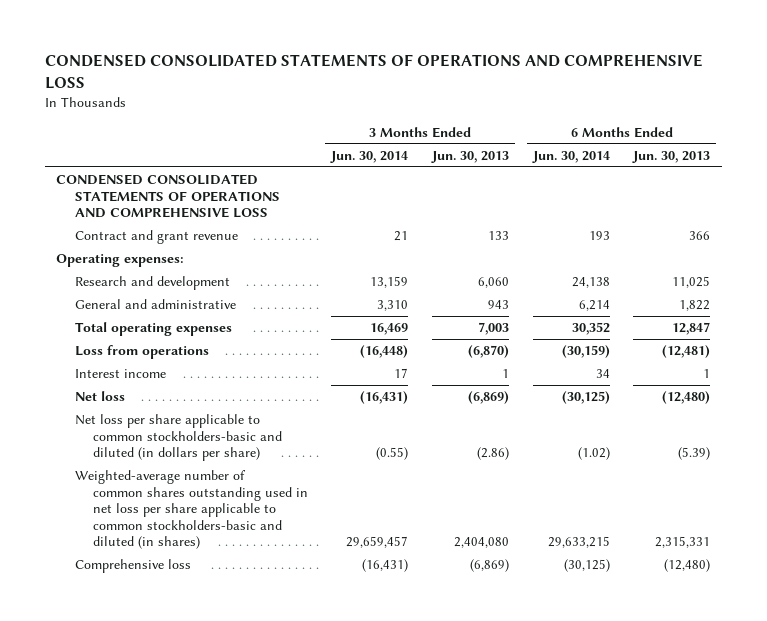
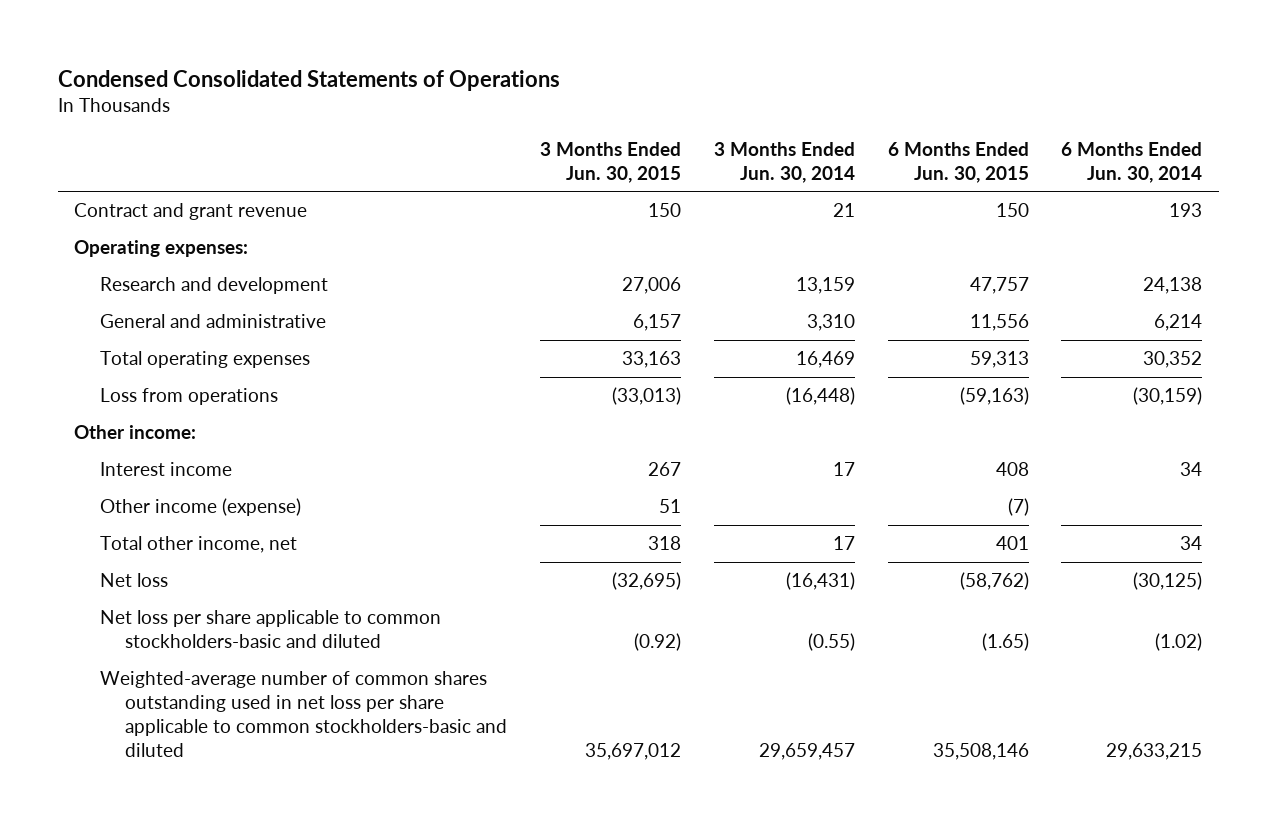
- CONDENSED CONSOLIDATED STATEMENTS OF OPERATIONS AND COMPREHENSIVE LOSS
+ Condensed Consolidated Statements of Operations
- | 3 Months Ended Jun. 30, 2014 | 3 Months Ended Jun. 30, 2013 | 6 Months Ended Jun. 30, 2014 | 6 Months Ended Jun. 30, 2013
+ | 3 Months Ended Jun. 30, 2015 | 3 Months Ended Jun. 30, 2014 | 6 Months Ended Jun. 30, 2015 | 6 Months Ended Jun. 30, 2014
- CONDENSED CONSOLIDATED STATEMENTS OF OPERATIONS AND COMPREHENSIVE LOSS
+ Other income:
+ Other income (expense) | 51 | | (7) |
+ Total other income, net | 318 | 17 | 401 | 34
- Net loss per share applicable to common stockholders-basic and diluted (in dollars per share) | (0.55) | (2.86) | (1.02) | (5.39)
- Weighted-average number of common shares outstanding used in net loss per share applicable to common stockholders-basic and diluted (in shares) | 29,659,457 | 2,404,080 | 29,633,215 | 2,315,331
- Comprehensive loss | (16,431) | (6,869) | (30,125) | (12,480)
+ Net loss per share applicable to common stockholders-basic and diluted | (0.92) | (0.55) | (1.65) | (1.02)
+ Weighted-average number of common shares outstanding used in net loss per share applicable to common stockholders-basic and diluted | 35,697,012 | 29,659,457 | 35,508,146 | 29,633,215

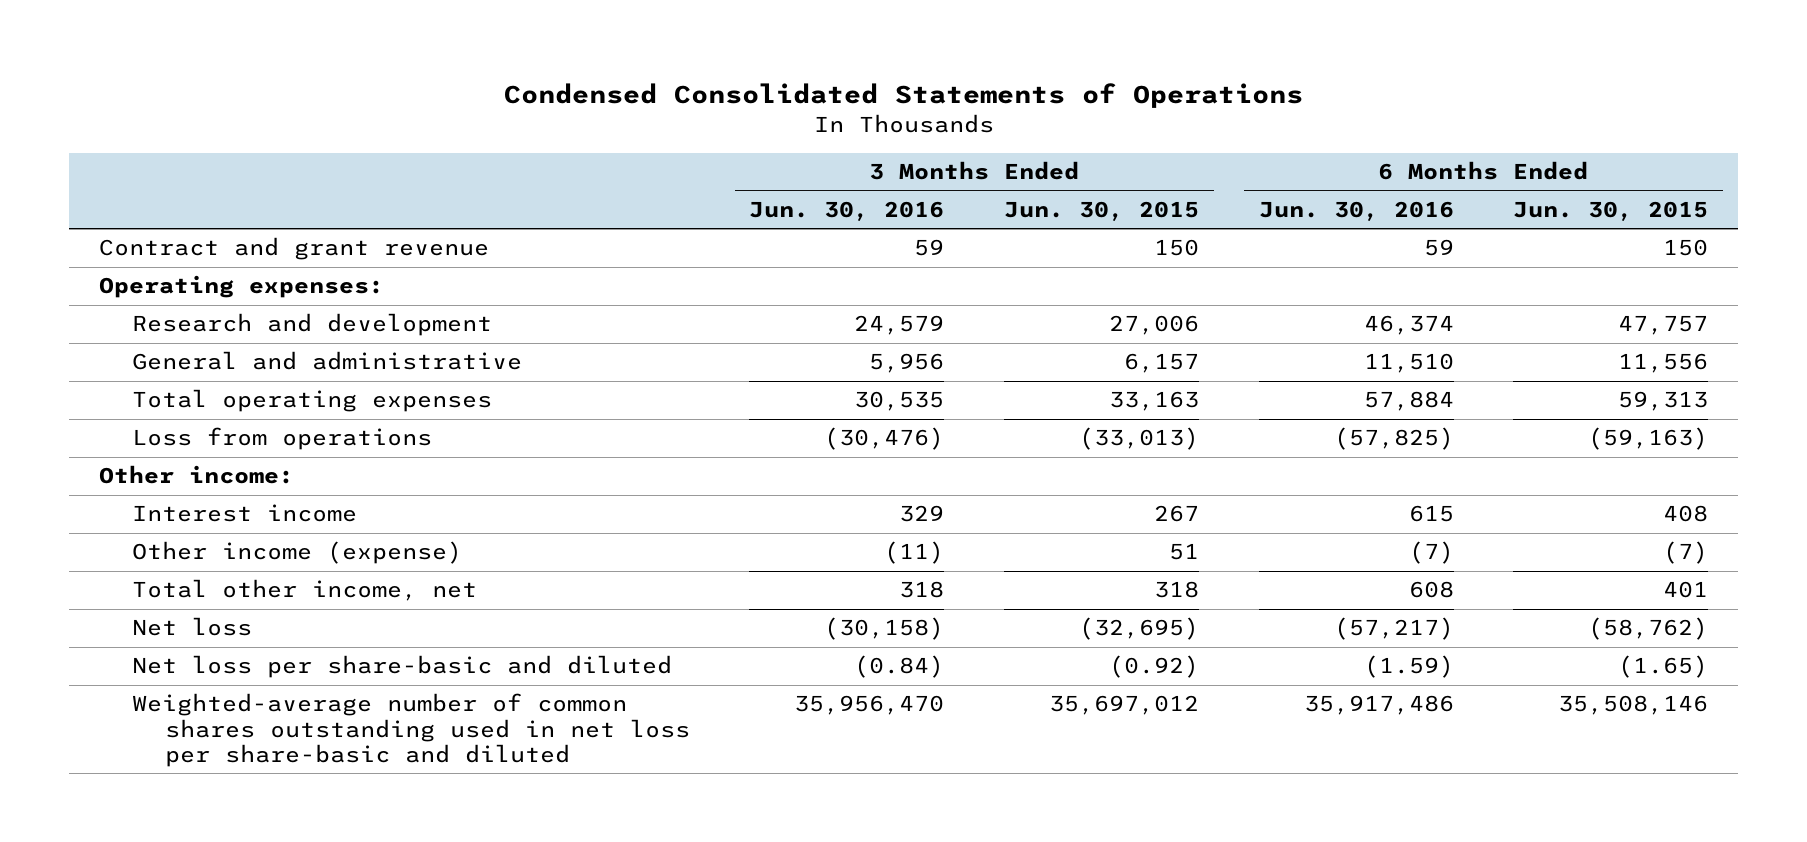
- | 3 Months Ended Jun. 30, 2015 | 3 Months Ended Jun. 30, 2014 | 6 Months Ended Jun. 30, 2015 | 6 Months Ended Jun. 30, 2014
+ | 3 Months Ended Jun. 30, 2016 | 3 Months Ended Jun. 30, 2015 | 6 Months Ended Jun. 30, 2016 | 6 Months Ended Jun. 30, 2015
- Net loss per share applicable to common stockholders-basic and diluted | (0.92) | (0.55) | (1.65) | (1.02)
- Weighted-average number of common shares outstanding used in net loss per share applicable to common stockholders-basic and diluted | 35,697,012 | 29,659,457 | 35,508,146 | 29,633,215
+ Net loss per share-basic and diluted | (0.84) | (0.92) | (1.59) | (1.65)
+ Weighted-average number of common shares outstanding used in net loss per share-basic and diluted | 35,956,470 | 35,697,012 | 35,917,486 | 35,508,146

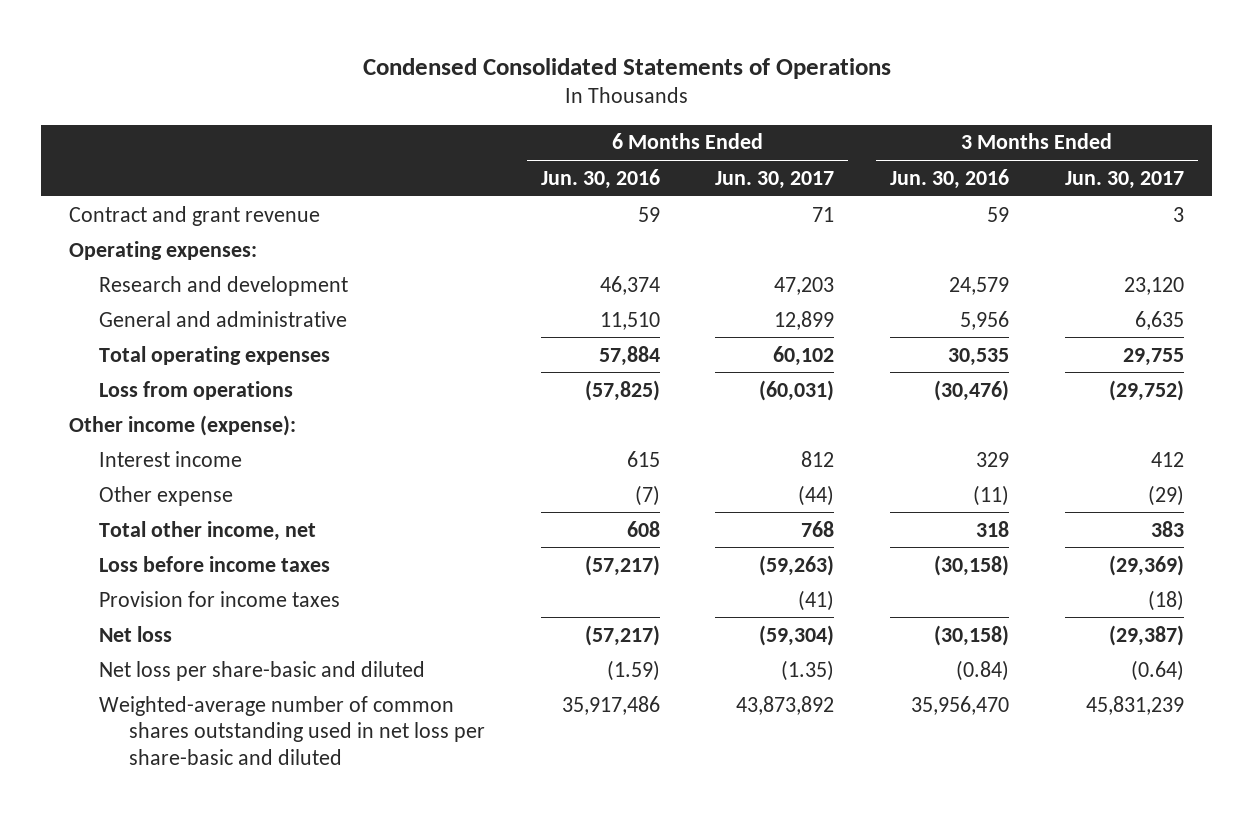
- | 3 Months Ended Jun. 30, 2016 | 3 Months Ended Jun. 30, 2015 | 6 Months Ended Jun. 30, 2016 | 6 Months Ended Jun. 30, 2015
+ | 6 Months Ended Jun. 30, 2016 | 6 Months Ended Jun. 30, 2017 | 3 Months Ended Jun. 30, 2016 | 3 Months Ended Jun. 30, 2017
- Other income:
+ Other income (expense):
- Other income (expense) | (11) | 51 | (7) | (7)
+ Other expense | (7) | (44) | (11) | (29)
+ Loss before income taxes | (57,217) | (59,263) | (30,158) | (29,369)
+ Provision for income taxes | | (41) | | (18)

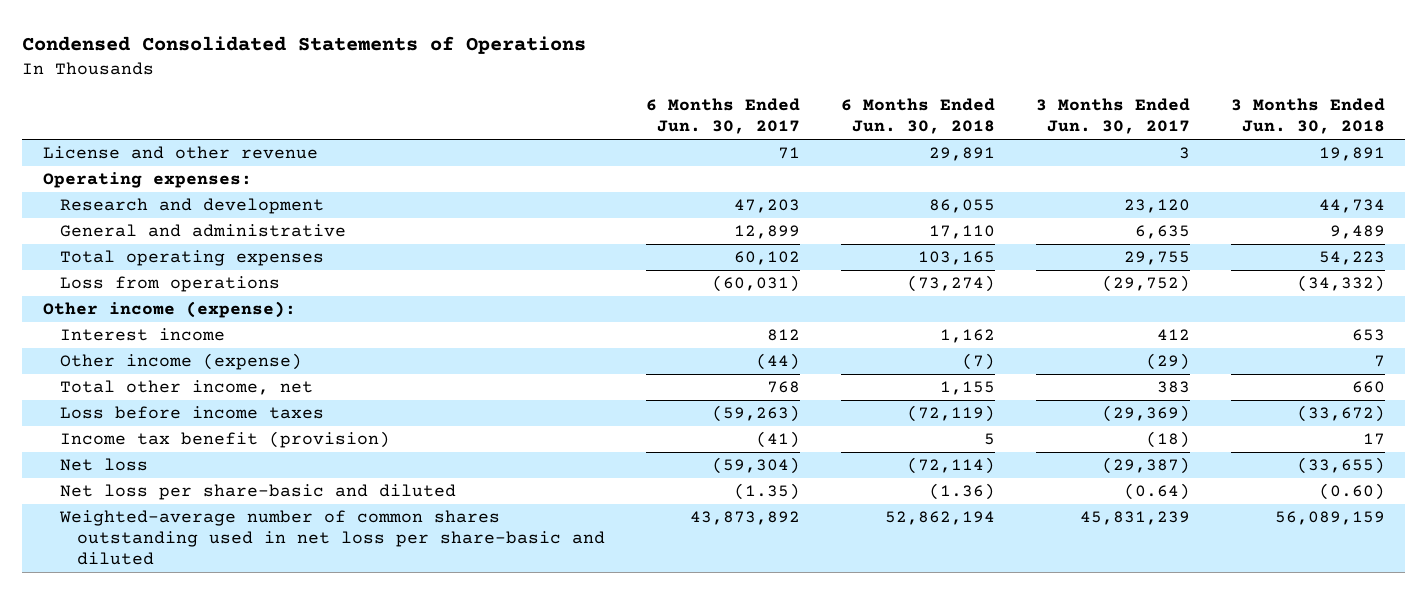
- | 6 Months Ended Jun. 30, 2016 | 6 Months Ended Jun. 30, 2017 | 3 Months Ended Jun. 30, 2016 | 3 Months Ended Jun. 30, 2017
+ | 6 Months Ended Jun. 30, 2017 | 6 Months Ended Jun. 30, 2018 | 3 Months Ended Jun. 30, 2017 | 3 Months Ended Jun. 30, 2018
- Contract and grant revenue | 59 | 71 | 59 | 3
+ License and other revenue | 71 | 29,891 | 3 | 19,891
- Other expense | (7) | (44) | (11) | (29)
+ Other income (expense) | (44) | (7) | (29) | 7
- Provision for income taxes | | (41) | | (18)
+ Income tax benefit (provision) | (41) | 5 | (18) | 17

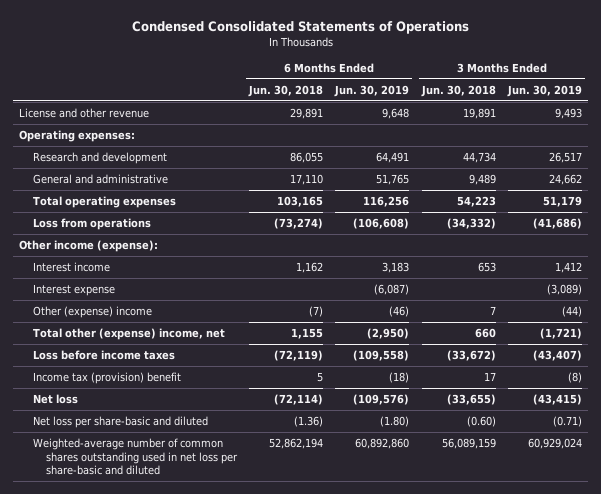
- | 6 Months Ended Jun. 30, 2017 | 6 Months Ended Jun. 30, 2018 | 3 Months Ended Jun. 30, 2017 | 3 Months Ended Jun. 30, 2018
+ | 6 Months Ended Jun. 30, 2018 | 6 Months Ended Jun. 30, 2019 | 3 Months Ended Jun. 30, 2018 | 3 Months Ended Jun. 30, 2019
- Other income (expense) | (44) | (7) | (29) | 7
- Total other income, net | 768 | 1,155 | 383 | 660
+ Interest expense | | (6,087) | | (3,089)
+ Other (expense) income | (7) | (46) | 7 | (44)
+ Total other (expense) income, net | 1,155 | (2,950) | 660 | (1,721)
- Income tax benefit (provision) | (41) | 5 | (18) | 17
+ Income tax (provision) benefit | 5 | (18) | 17 | (8)

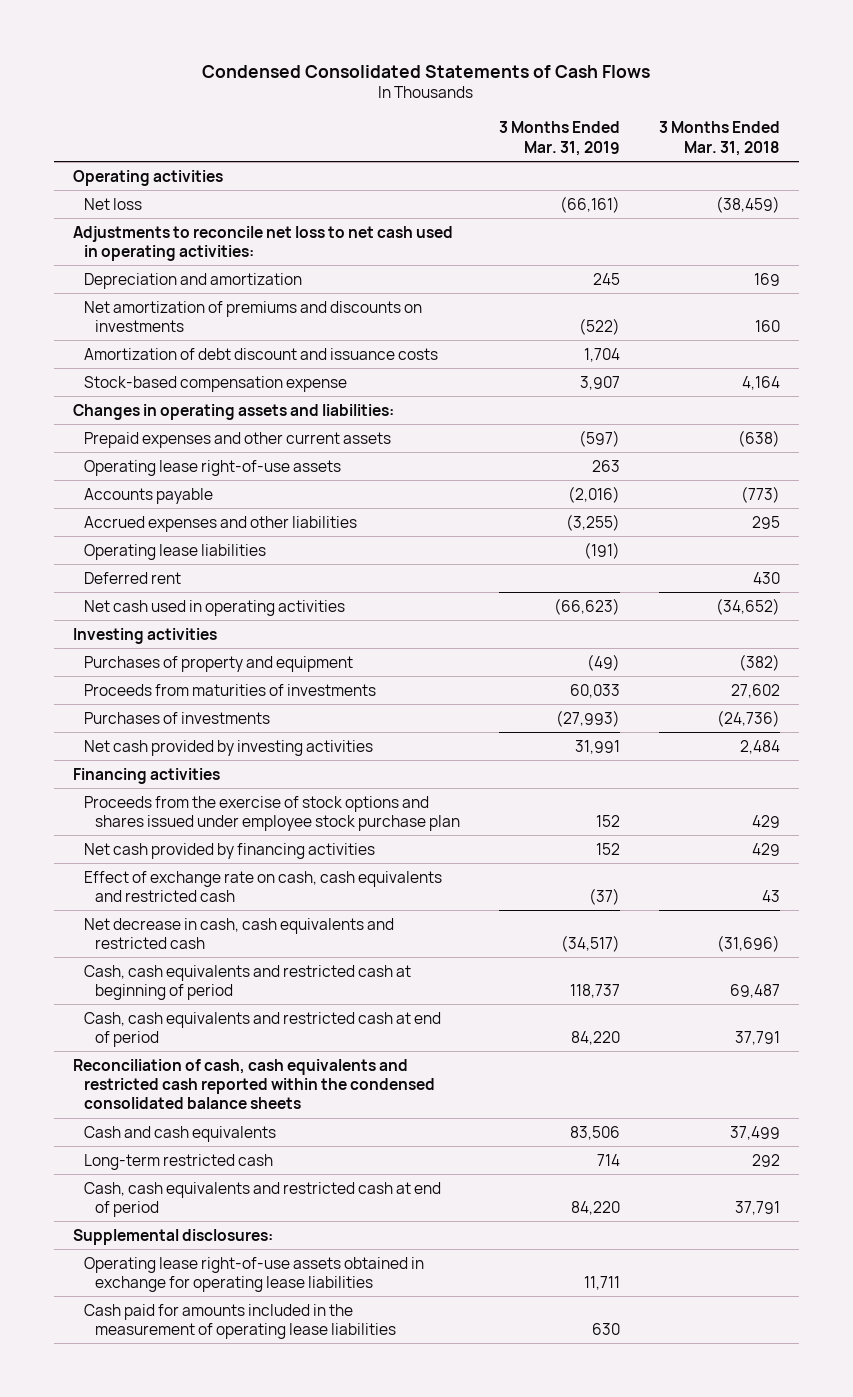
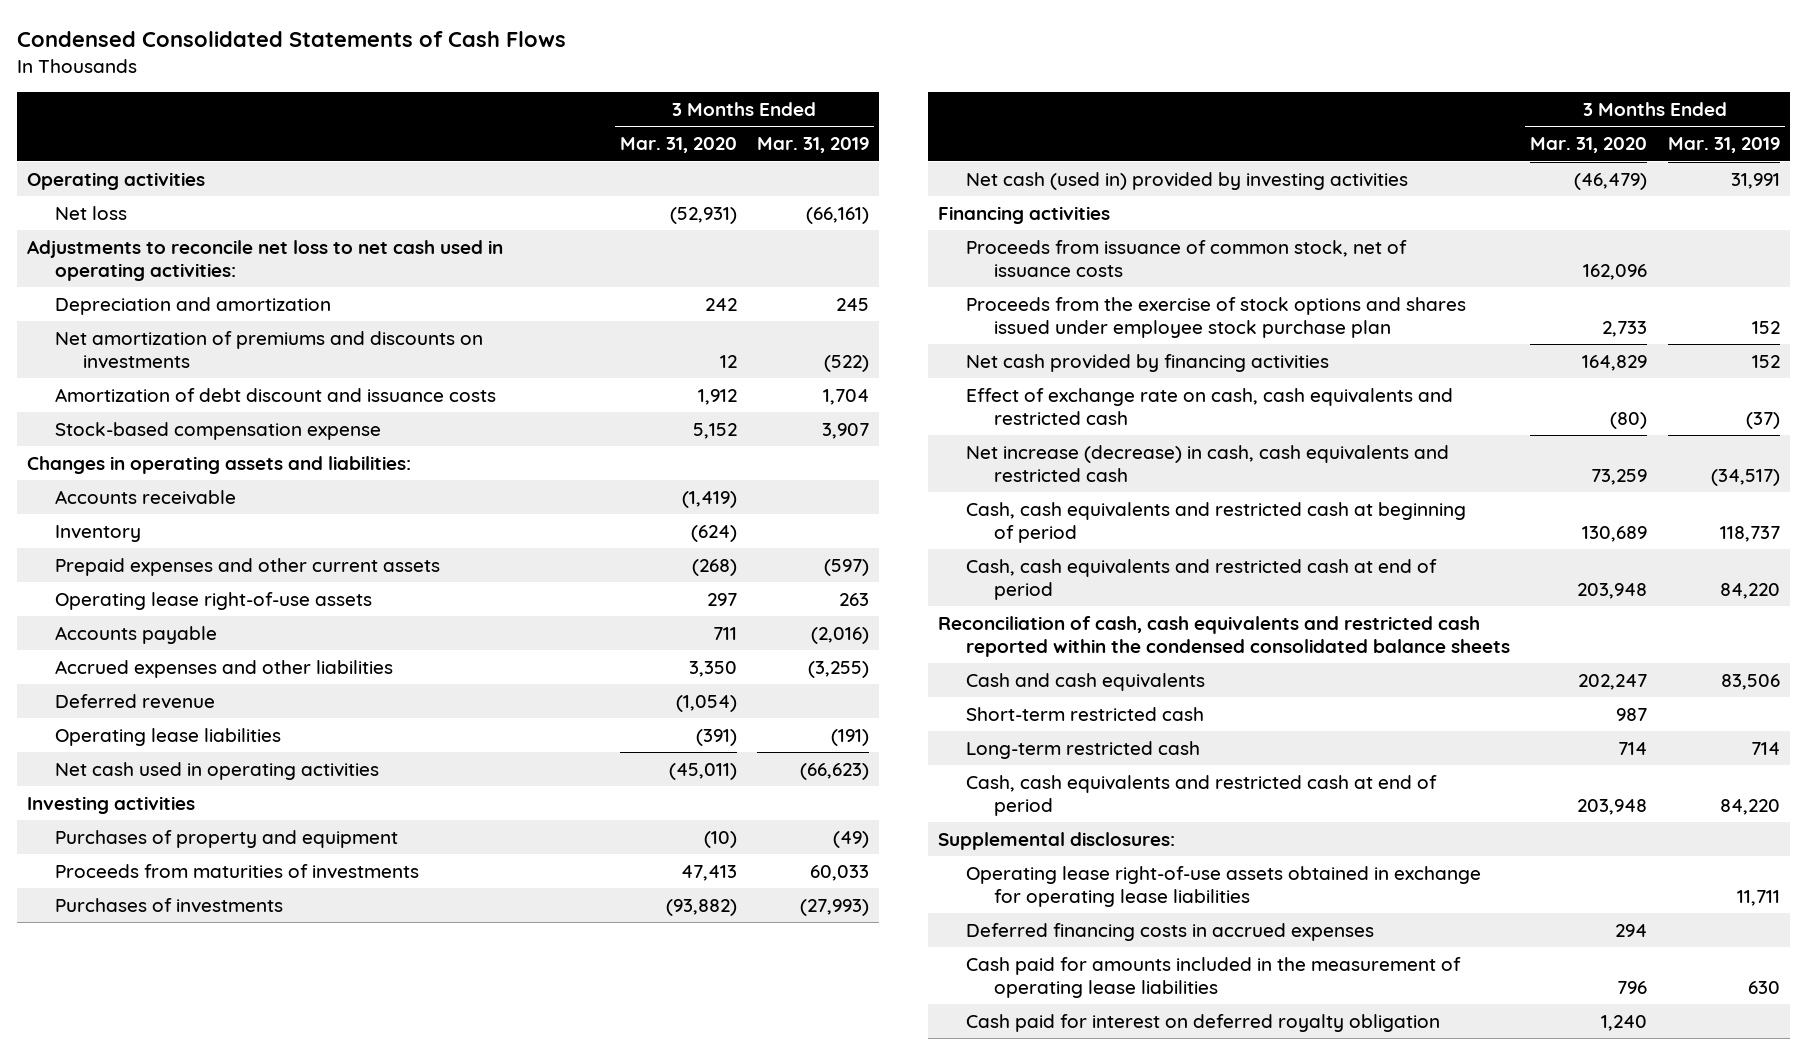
- | 3 Months Ended Mar. 31, 2019 | 3 Months Ended Mar. 31, 2018
+ | 3 Months Ended Mar. 31, 2020 | 3 Months Ended Mar. 31, 2019
+ Accounts receivable | (1,419) |
+ Inventory | (624) |
+ Deferred revenue | (1,054) |
- Deferred rent | | 430
- Net cash provided by investing activities | 31,991 | 2,484
+ Net cash (used in) provided by investing activities | (46,479) | 31,991
+ Proceeds from issuance of common stock, net of issuance costs | 162,096 |
- Net decrease in cash, cash equivalents and restricted cash | (34,517) | (31,696)
+ Net increase (decrease) in cash, cash equivalents and restricted cash | 73,259 | (34,517)
+ Short-term restricted cash | 987 |
+ Deferred financing costs in accrued expenses | 294 |
+ Cash paid for interest on deferred royalty obligation | 1,240 |

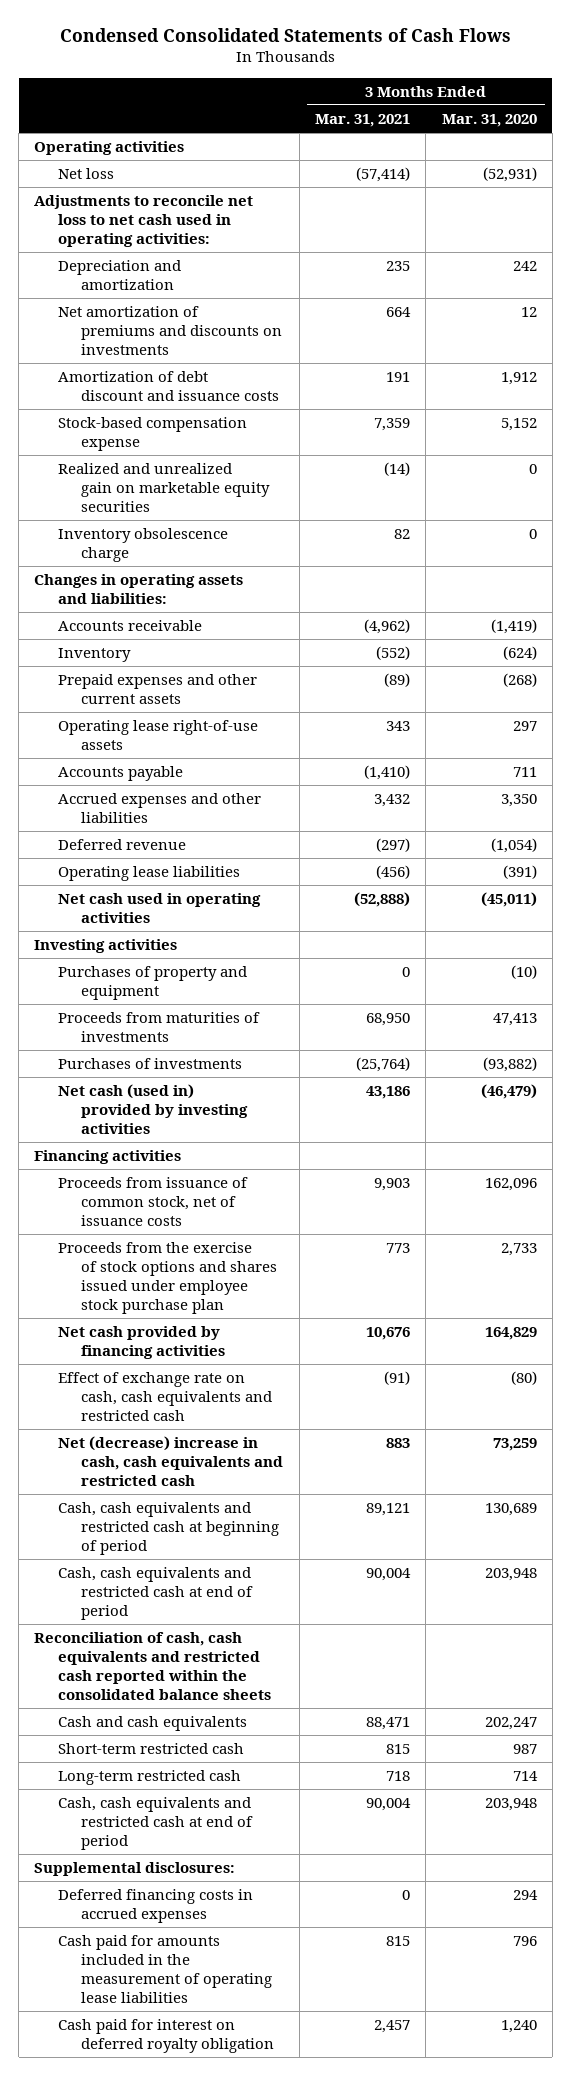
- | 3 Months Ended Mar. 31, 2020 | 3 Months Ended Mar. 31, 2019
+ | 3 Months Ended Mar. 31, 2021 | 3 Months Ended Mar. 31, 2020
+ Realized and unrealized gain on marketable equity securities | (14) | 0
+ Inventory obsolescence charge | 82 | 0
- Net increase (decrease) in cash, cash equivalents and restricted cash | 73,259 | (34,517)
+ Net (decrease) increase in cash, cash equivalents and restricted cash | 883 | 73,259
- Reconciliation of cash, cash equivalents and restricted cash reported within the condensed consolidated balance sheets
+ Reconciliation of cash, cash equivalents and restricted cash reported within the consolidated balance sheets
- Operating lease right-of-use assets obtained in exchange for operating lease liabilities | | 11,711

